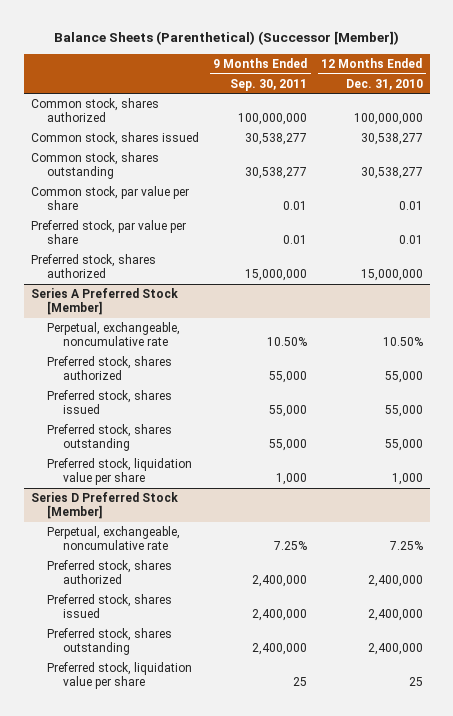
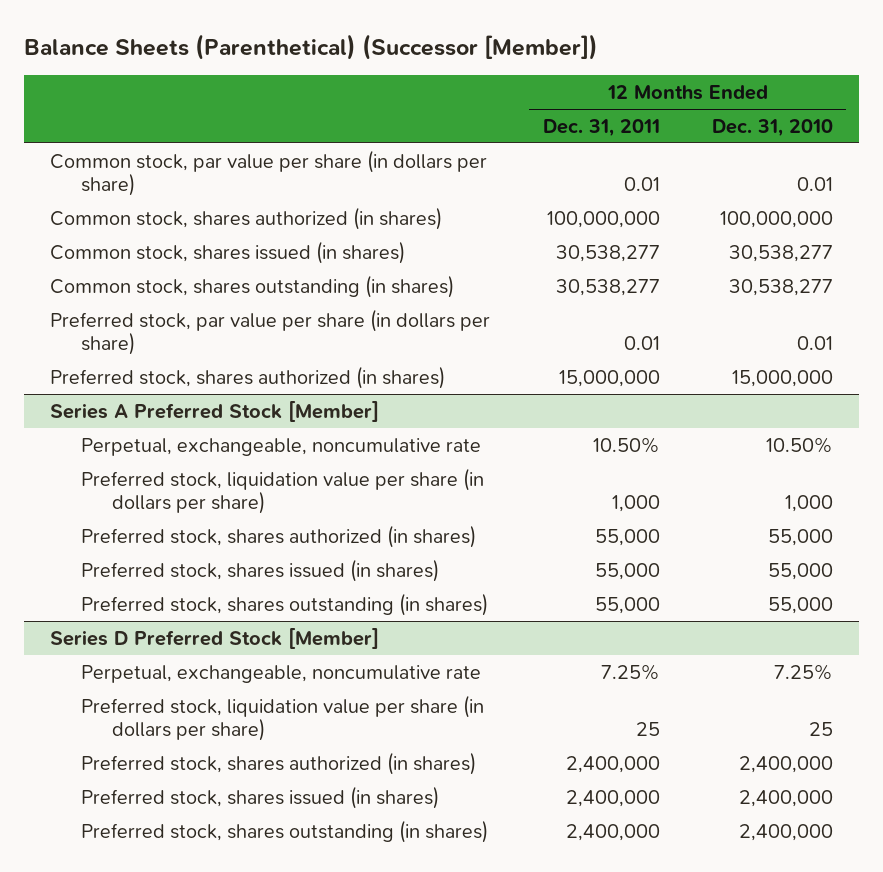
- | 9 Months Ended Sep. 30, 2011 | 12 Months Ended Dec. 31, 2010
+ | 12 Months Ended Dec. 31, 2011 | 12 Months Ended Dec. 31, 2010
- Common stock, shares authorized | 100,000,000 | 100,000,000
- Common stock, shares issued | 30,538,277 | 30,538,277
- Common stock, shares outstanding | 30,538,277 | 30,538,277
- Common stock, par value per share | 0.01 | 0.01
- Preferred stock, par value per share | 0.01 | 0.01
- Preferred stock, shares authorized | 15,000,000 | 15,000,000
+ Common stock, par value per share (in dollars per share) | 0.01 | 0.01
+ Common stock, shares authorized (in shares) | 100,000,000 | 100,000,000
+ Common stock, shares issued (in shares) | 30,538,277 | 30,538,277
+ Common stock, shares outstanding (in shares) | 30,538,277 | 30,538,277
+ Preferred stock, par value per share (in dollars per share) | 0.01 | 0.01
+ Preferred stock, shares authorized (in shares) | 15,000,000 | 15,000,000
@ Series A Preferred Stock [Member]
- Preferred stock, shares authorized | 55,000 | 55,000
- Preferred stock, shares issued | 55,000 | 55,000
- Preferred stock, shares outstanding | 55,000 | 55,000
- Preferred stock, liquidation value per share | 1,000 | 1,000
+ Preferred stock, liquidation value per share (in dollars per share) | 1,000 | 1,000
+ Preferred stock, shares authorized (in shares) | 55,000 | 55,000
+ Preferred stock, shares issued (in shares) | 55,000 | 55,000
+ Preferred stock, shares outstanding (in shares) | 55,000 | 55,000
@ Series D Preferred Stock [Member]
- Preferred stock, shares authorized | 2,400,000 | 2,400,000
- Preferred stock, shares issued | 2,400,000 | 2,400,000
- Preferred stock, shares outstanding | 2,400,000 | 2,400,000
- Preferred stock, liquidation value per share | 25 | 25
+ Preferred stock, liquidation value per share (in dollars per share) | 25 | 25
+ Preferred stock, shares authorized (in shares) | 2,400,000 | 2,400,000
+ Preferred stock, shares issued (in shares) | 2,400,000 | 2,400,000
+ Preferred stock, shares outstanding (in shares) | 2,400,000 | 2,400,000

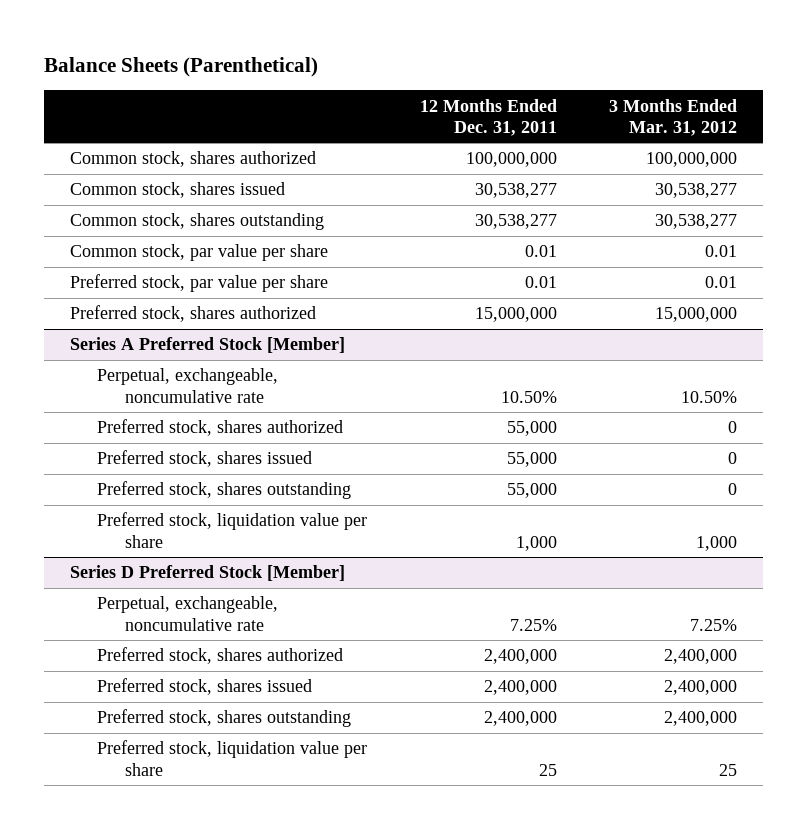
- Balance Sheets (Parenthetical) (Successor [Member])
+ Balance Sheets (Parenthetical)
- | 12 Months Ended Dec. 31, 2011 | 12 Months Ended Dec. 31, 2010
+ | 12 Months Ended Dec. 31, 2011 | 3 Months Ended Mar. 31, 2012
- Common stock, par value per share (in dollars per share) | 0.01 | 0.01
- Common stock, shares authorized (in shares) | 100,000,000 | 100,000,000
- Common stock, shares issued (in shares) | 30,538,277 | 30,538,277
- Common stock, shares outstanding (in shares) | 30,538,277 | 30,538,277
- Preferred stock, par value per share (in dollars per share) | 0.01 | 0.01
- Preferred stock, shares authorized (in shares) | 15,000,000 | 15,000,000
+ Common stock, shares authorized | 100,000,000 | 100,000,000
+ Common stock, shares issued | 30,538,277 | 30,538,277
+ Common stock, shares outstanding | 30,538,277 | 30,538,277
+ Common stock, par value per share | 0.01 | 0.01
+ Preferred stock, par value per share | 0.01 | 0.01
+ Preferred stock, shares authorized | 15,000,000 | 15,000,000
@ Series A Preferred Stock [Member]
- Preferred stock, liquidation value per share (in dollars per share) | 1,000 | 1,000
- Preferred stock, shares authorized (in shares) | 55,000 | 55,000
- Preferred stock, shares issued (in shares) | 55,000 | 55,000
- Preferred stock, shares outstanding (in shares) | 55,000 | 55,000
+ Preferred stock, shares authorized | 55,000 | 0
+ Preferred stock, shares issued | 55,000 | 0
+ Preferred stock, shares outstanding | 55,000 | 0
+ Preferred stock, liquidation value per share | 1,000 | 1,000
@ Series D Preferred Stock [Member]
- Preferred stock, liquidation value per share (in dollars per share) | 25 | 25
- Preferred stock, shares authorized (in shares) | 2,400,000 | 2,400,000
- Preferred stock, shares issued (in shares) | 2,400,000 | 2,400,000
- Preferred stock, shares outstanding (in shares) | 2,400,000 | 2,400,000
+ Preferred stock, shares authorized | 2,400,000 | 2,400,000
+ Preferred stock, shares issued | 2,400,000 | 2,400,000
+ Preferred stock, shares outstanding | 2,400,000 | 2,400,000
+ Preferred stock, liquidation value per share | 25 | 25

